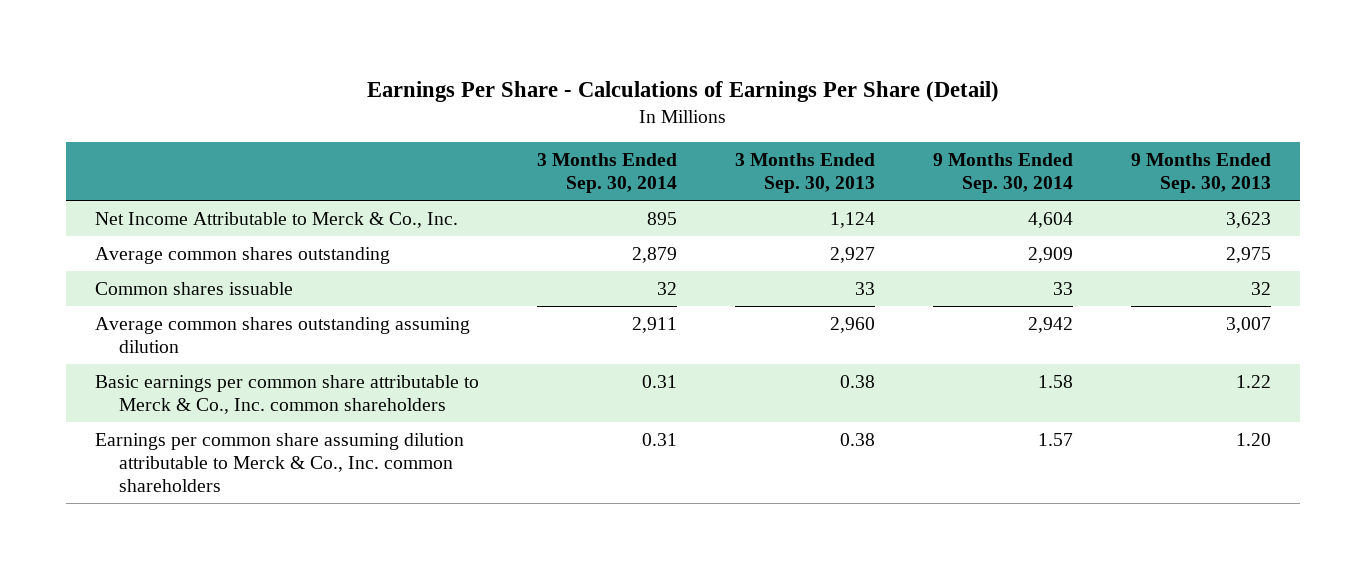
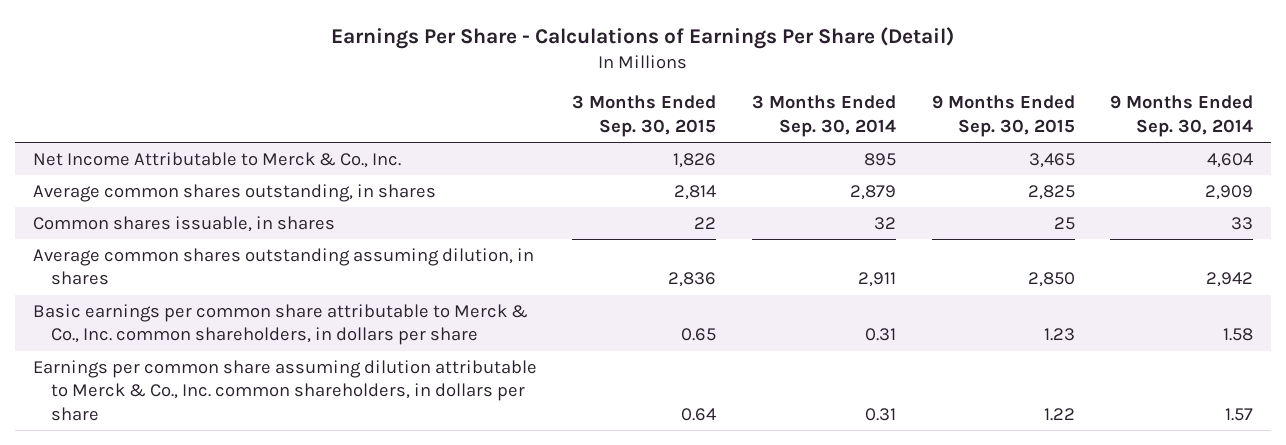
- | 3 Months Ended Sep. 30, 2014 | 3 Months Ended Sep. 30, 2013 | 9 Months Ended Sep. 30, 2014 | 9 Months Ended Sep. 30, 2013
+ | 3 Months Ended Sep. 30, 2015 | 3 Months Ended Sep. 30, 2014 | 9 Months Ended Sep. 30, 2015 | 9 Months Ended Sep. 30, 2014
- Average common shares outstanding | 2,879 | 2,927 | 2,909 | 2,975
- Common shares issuable | 32 | 33 | 33 | 32
- Average common shares outstanding assuming dilution | 2,911 | 2,960 | 2,942 | 3,007
- Basic earnings per common share attributable to Merck & Co., Inc. common shareholders | 0.31 | 0.38 | 1.58 | 1.22
- Earnings per common share assuming dilution attributable to Merck & Co., Inc. common shareholders | 0.31 | 0.38 | 1.57 | 1.20
+ Average common shares outstanding, in shares | 2,814 | 2,879 | 2,825 | 2,909
+ Common shares issuable, in shares | 22 | 32 | 25 | 33
+ Average common shares outstanding assuming dilution, in shares | 2,836 | 2,911 | 2,850 | 2,942
+ Basic earnings per common share attributable to Merck & Co., Inc. common shareholders, in dollars per share | 0.65 | 0.31 | 1.23 | 1.58
+ Earnings per common share assuming dilution attributable to Merck & Co., Inc. common shareholders, in dollars per share | 0.64 | 0.31 | 1.22 | 1.57

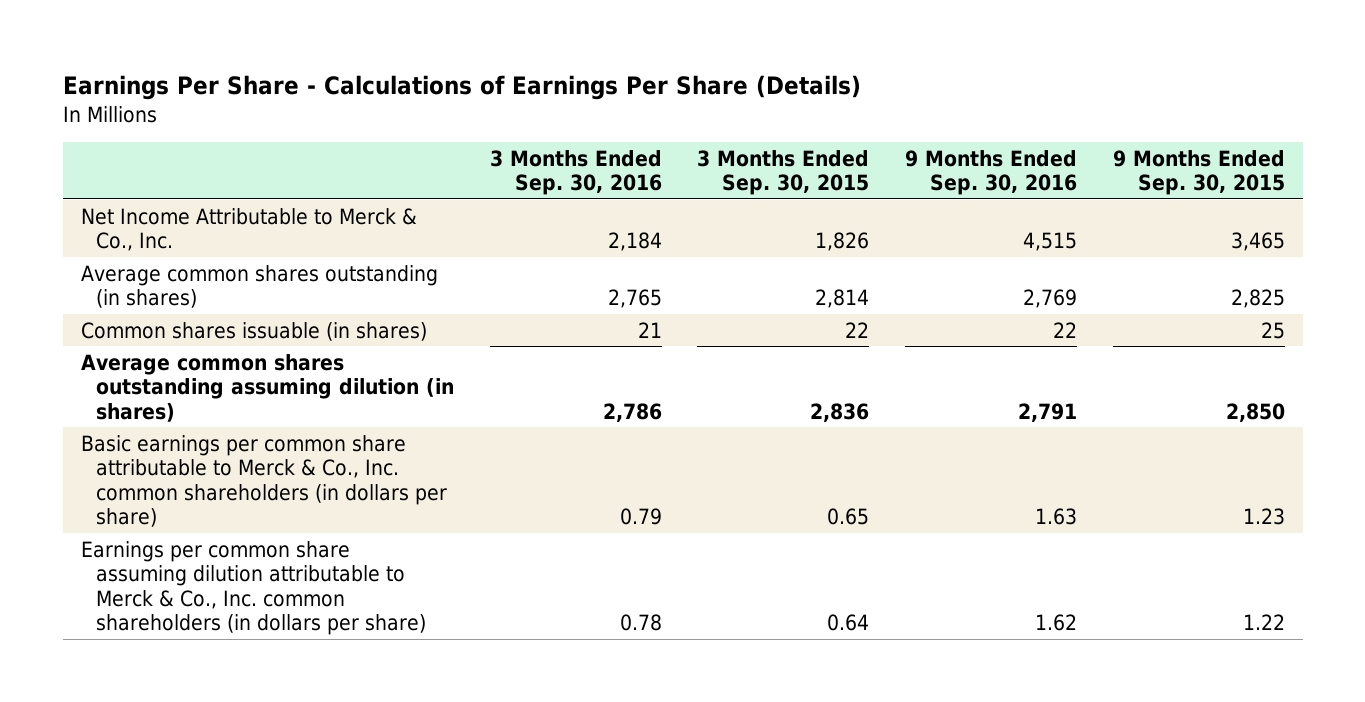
- Earnings Per Share - Calculations of Earnings Per Share (Detail)
+ Earnings Per Share - Calculations of Earnings Per Share (Details)
- | 3 Months Ended Sep. 30, 2015 | 3 Months Ended Sep. 30, 2014 | 9 Months Ended Sep. 30, 2015 | 9 Months Ended Sep. 30, 2014
+ | 3 Months Ended Sep. 30, 2016 | 3 Months Ended Sep. 30, 2015 | 9 Months Ended Sep. 30, 2016 | 9 Months Ended Sep. 30, 2015
- Average common shares outstanding, in shares | 2,814 | 2,879 | 2,825 | 2,909
- Common shares issuable, in shares | 22 | 32 | 25 | 33
- Average common shares outstanding assuming dilution, in shares | 2,836 | 2,911 | 2,850 | 2,942
- Basic earnings per common share attributable to Merck & Co., Inc. common shareholders, in dollars per share | 0.65 | 0.31 | 1.23 | 1.58
- Earnings per common share assuming dilution attributable to Merck & Co., Inc. common shareholders, in dollars per share | 0.64 | 0.31 | 1.22 | 1.57
+ Average common shares outstanding (in shares) | 2,765 | 2,814 | 2,769 | 2,825
+ Common shares issuable (in shares) | 21 | 22 | 22 | 25
+ Average common shares outstanding assuming dilution (in shares) | 2,786 | 2,836 | 2,791 | 2,850
+ Basic earnings per common share attributable to Merck & Co., Inc. common shareholders (in dollars per share) | 0.79 | 0.65 | 1.63 | 1.23
+ Earnings per common share assuming dilution attributable to Merck & Co., Inc. common shareholders (in dollars per share) | 0.78 | 0.64 | 1.62 | 1.22

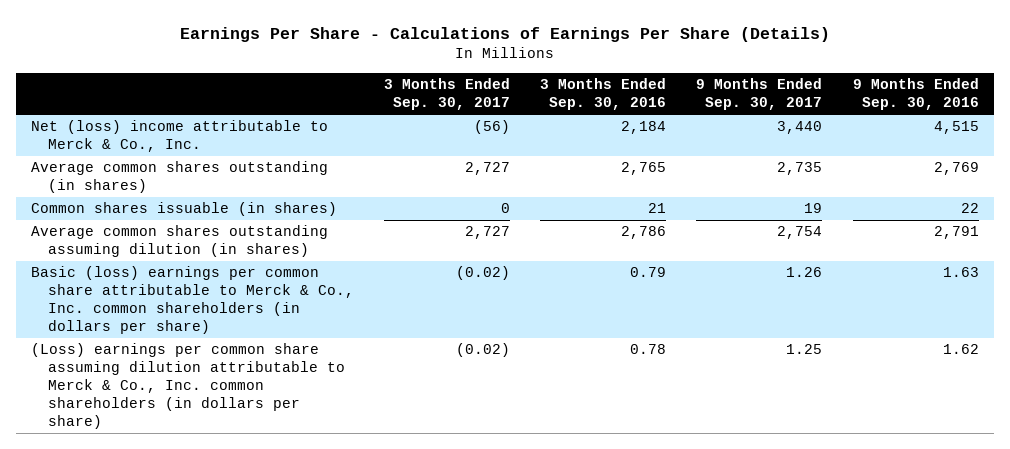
- | 3 Months Ended Sep. 30, 2016 | 3 Months Ended Sep. 30, 2015 | 9 Months Ended Sep. 30, 2016 | 9 Months Ended Sep. 30, 2015
+ | 3 Months Ended Sep. 30, 2017 | 3 Months Ended Sep. 30, 2016 | 9 Months Ended Sep. 30, 2017 | 9 Months Ended Sep. 30, 2016
- Net Income Attributable to Merck & Co., Inc. | 2,184 | 1,826 | 4,515 | 3,465
+ Net (loss) income attributable to Merck & Co., Inc. | (56) | 2,184 | 3,440 | 4,515
- Basic earnings per common share attributable to Merck & Co., Inc. common shareholders (in dollars per share) | 0.79 | 0.65 | 1.63 | 1.23
- Earnings per common share assuming dilution attributable to Merck & Co., Inc. common shareholders (in dollars per share) | 0.78 | 0.64 | 1.62 | 1.22
+ Basic (loss) earnings per common share attributable to Merck & Co., Inc. common shareholders (in dollars per share) | (0.02) | 0.79 | 1.26 | 1.63
+ (Loss) earnings per common share assuming dilution attributable to Merck & Co., Inc. common shareholders (in dollars per share) | (0.02) | 0.78 | 1.25 | 1.62

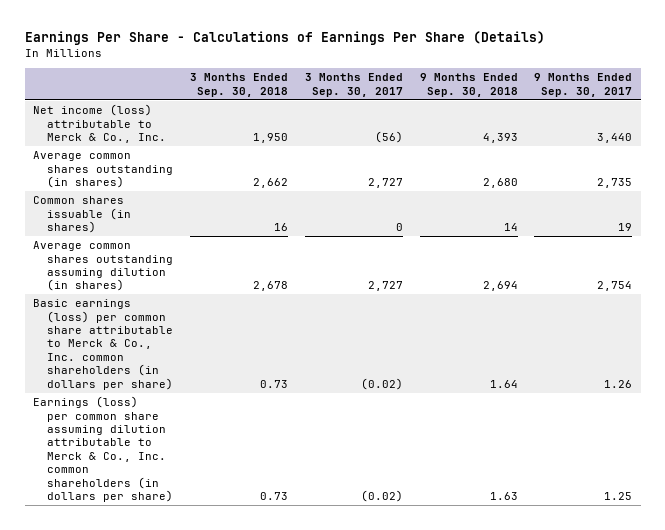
- | 3 Months Ended Sep. 30, 2017 | 3 Months Ended Sep. 30, 2016 | 9 Months Ended Sep. 30, 2017 | 9 Months Ended Sep. 30, 2016
+ | 3 Months Ended Sep. 30, 2018 | 3 Months Ended Sep. 30, 2017 | 9 Months Ended Sep. 30, 2018 | 9 Months Ended Sep. 30, 2017
- Net (loss) income attributable to Merck & Co., Inc. | (56) | 2,184 | 3,440 | 4,515
+ Net income (loss) attributable to Merck & Co., Inc. | 1,950 | (56) | 4,393 | 3,440
- Basic (loss) earnings per common share attributable to Merck & Co., Inc. common shareholders (in dollars per share) | (0.02) | 0.79 | 1.26 | 1.63
- (Loss) earnings per common share assuming dilution attributable to Merck & Co., Inc. common shareholders (in dollars per share) | (0.02) | 0.78 | 1.25 | 1.62
+ Basic earnings (loss) per common share attributable to Merck & Co., Inc. common shareholders (in dollars per share) | 0.73 | (0.02) | 1.64 | 1.26
+ Earnings (loss) per common share assuming dilution attributable to Merck & Co., Inc. common shareholders (in dollars per share) | 0.73 | (0.02) | 1.63 | 1.25

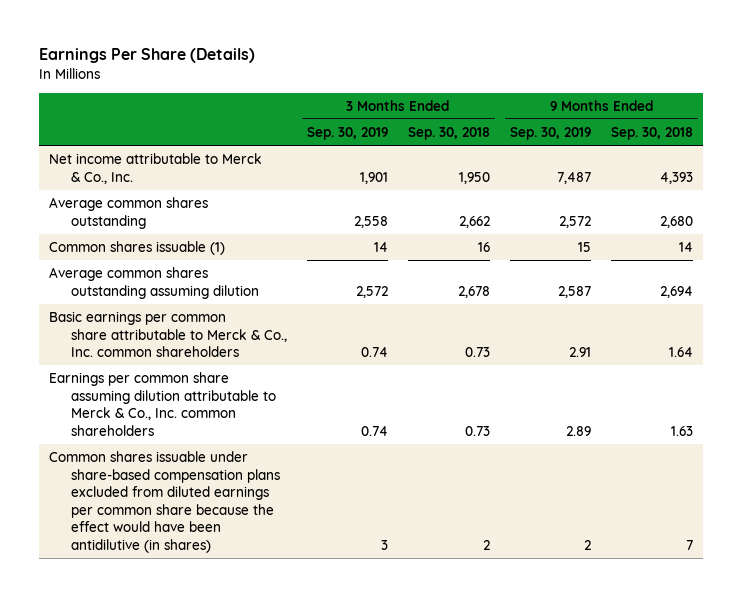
- Earnings Per Share - Calculations of Earnings Per Share (Details)
+ Earnings Per Share (Details)
- | 3 Months Ended Sep. 30, 2018 | 3 Months Ended Sep. 30, 2017 | 9 Months Ended Sep. 30, 2018 | 9 Months Ended Sep. 30, 2017
+ | 3 Months Ended Sep. 30, 2019 | 3 Months Ended Sep. 30, 2018 | 9 Months Ended Sep. 30, 2019 | 9 Months Ended Sep. 30, 2018
- Net income (loss) attributable to Merck & Co., Inc. | 1,950 | (56) | 4,393 | 3,440
- Average common shares outstanding (in shares) | 2,662 | 2,727 | 2,680 | 2,735
- Common shares issuable (in shares) | 16 | 0 | 14 | 19
- Average common shares outstanding assuming dilution (in shares) | 2,678 | 2,727 | 2,694 | 2,754
- Basic earnings (loss) per common share attributable to Merck & Co., Inc. common shareholders (in dollars per share) | 0.73 | (0.02) | 1.64 | 1.26
- Earnings (loss) per common share assuming dilution attributable to Merck & Co., Inc. common shareholders (in dollars per share) | 0.73 | (0.02) | 1.63 | 1.25
+ Net income attributable to Merck & Co., Inc. | 1,901 | 1,950 | 7,487 | 4,393
+ Average common shares outstanding | 2,558 | 2,662 | 2,572 | 2,680
+ Common shares issuable (1) | 14 | 16 | 15 | 14
+ Average common shares outstanding assuming dilution | 2,572 | 2,678 | 2,587 | 2,694
+ Basic earnings per common share attributable to Merck & Co., Inc. common shareholders | 0.74 | 0.73 | 2.91 | 1.64
+ Earnings per common share assuming dilution attributable to Merck & Co., Inc. common shareholders | 0.74 | 0.73 | 2.89 | 1.63
+ Common shares issuable under share-based compensation plans excluded from diluted earnings per common share because the effect would have been antidilutive (in shares) | 3 | 2 | 2 | 7

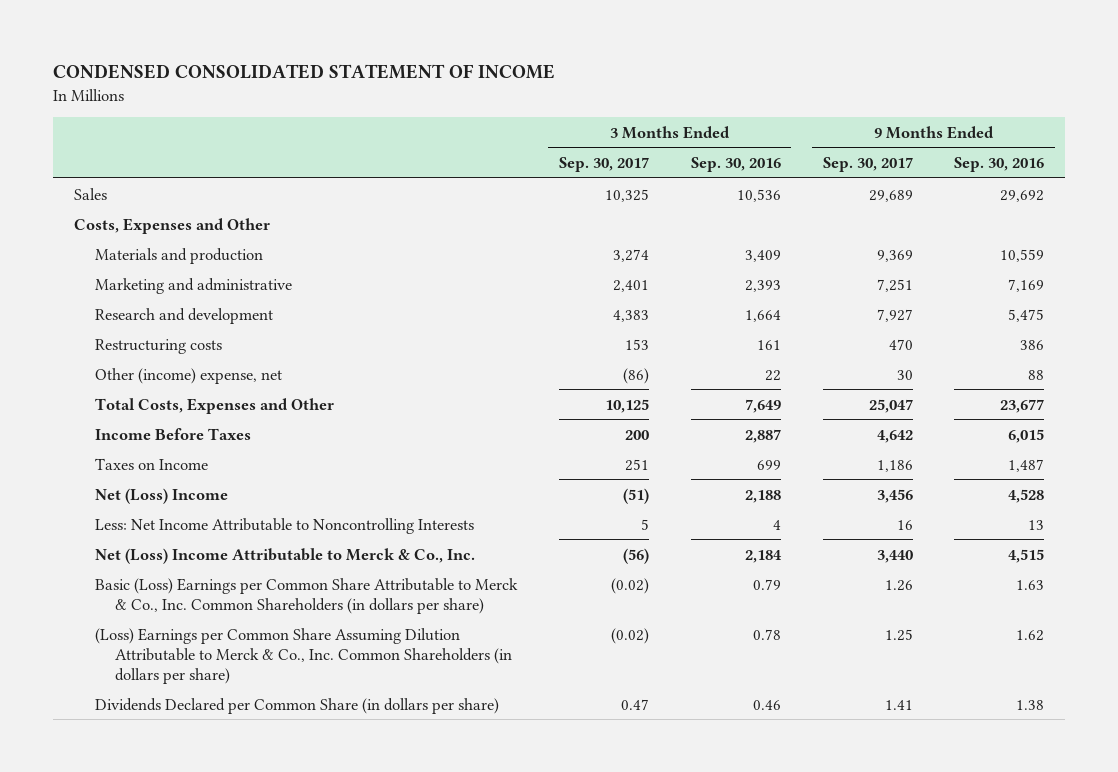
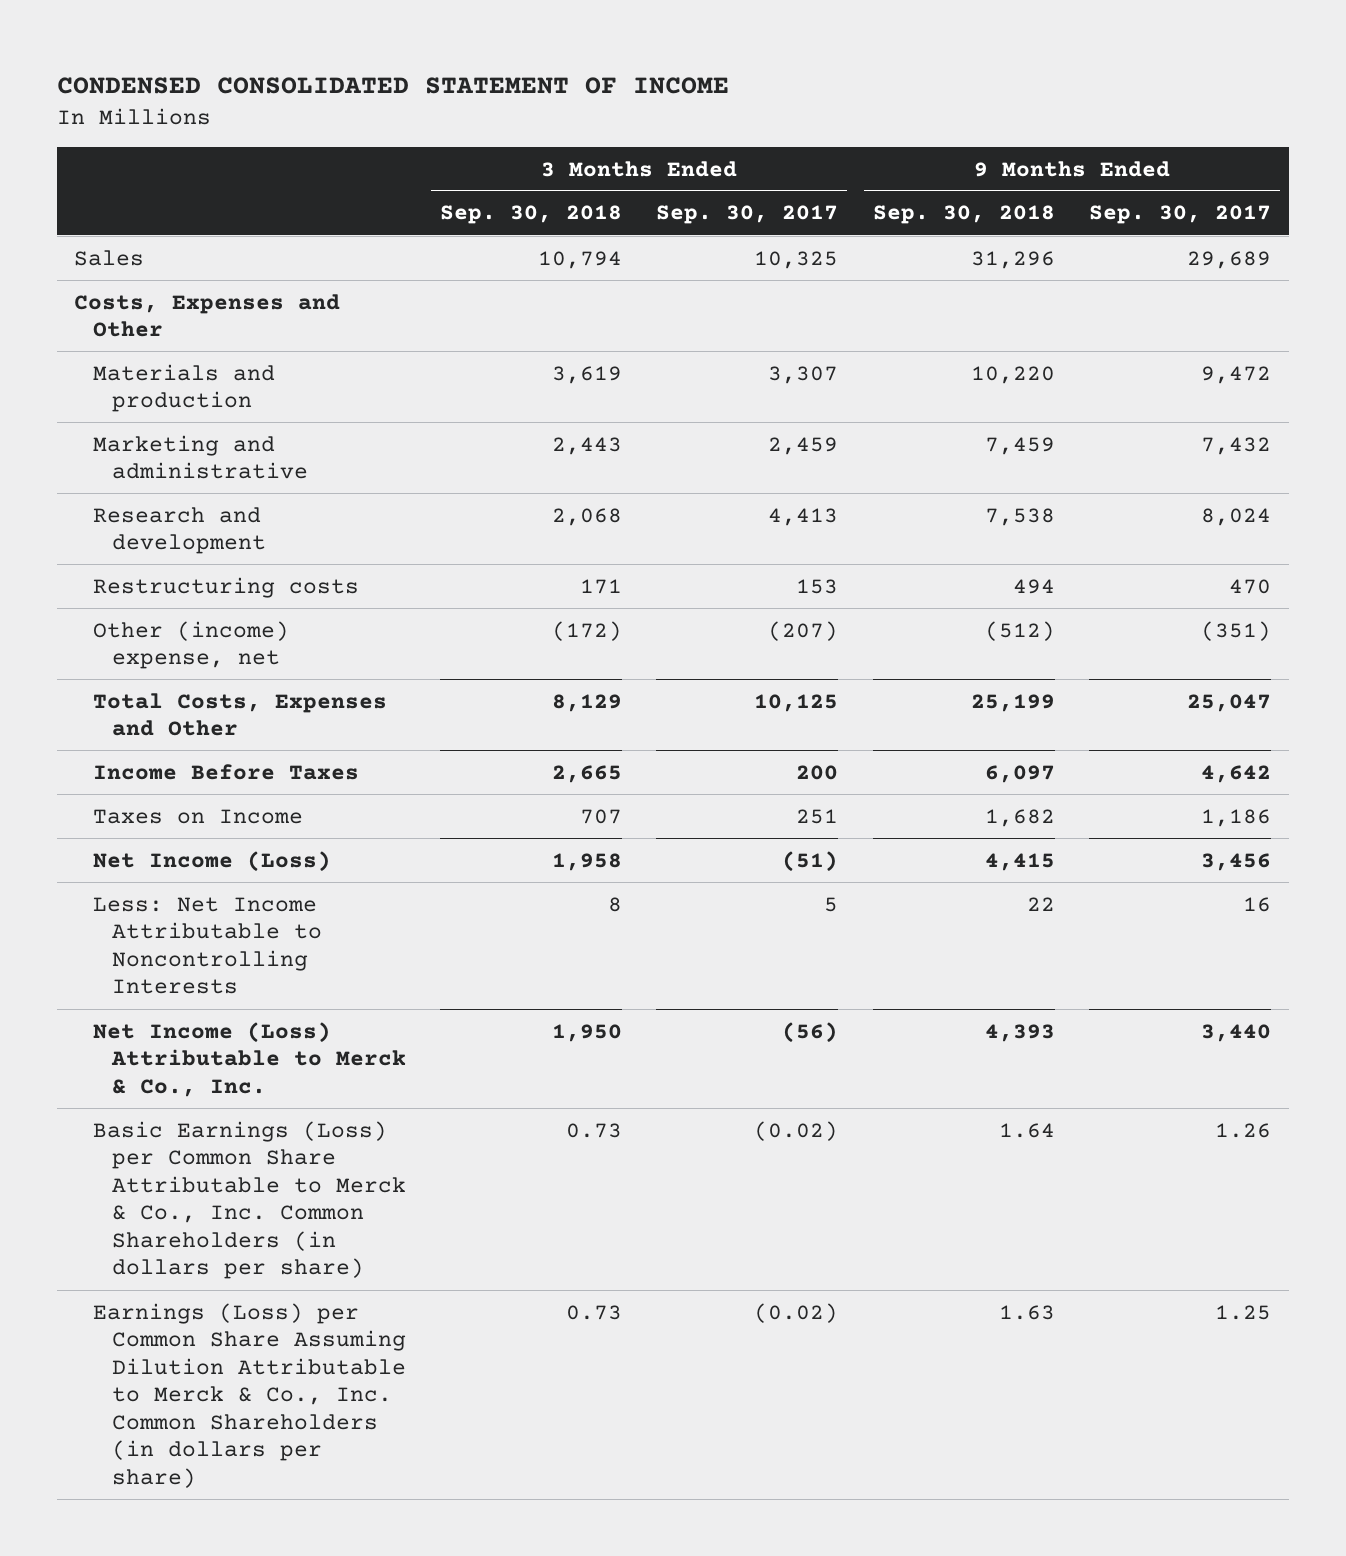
- | 3 Months Ended Sep. 30, 2017 | 3 Months Ended Sep. 30, 2016 | 9 Months Ended Sep. 30, 2017 | 9 Months Ended Sep. 30, 2016
+ | 3 Months Ended Sep. 30, 2018 | 3 Months Ended Sep. 30, 2017 | 9 Months Ended Sep. 30, 2018 | 9 Months Ended Sep. 30, 2017
- Materials and production | 3,274 | 3,409 | 9,369 | 10,559
- Marketing and administrative | 2,401 | 2,393 | 7,251 | 7,169
- Research and development | 4,383 | 1,664 | 7,927 | 5,475
+ Materials and production | 3,619 | 3,307 | 10,220 | 9,472
+ Marketing and administrative | 2,443 | 2,459 | 7,459 | 7,432
+ Research and development | 2,068 | 4,413 | 7,538 | 8,024
- Other (income) expense, net | (86) | 22 | 30 | 88
+ Other (income) expense, net | (172) | (207) | (512) | (351)
- Net (Loss) Income | (51) | 2,188 | 3,456 | 4,528
+ Net Income (Loss) | 1,958 | (51) | 4,415 | 3,456
- Net (Loss) Income Attributable to Merck & Co., Inc. | (56) | 2,184 | 3,440 | 4,515
- Basic (Loss) Earnings per Common Share Attributable to Merck & Co., Inc. Common Shareholders (in dollars per share) | (0.02) | 0.79 | 1.26 | 1.63
- (Loss) Earnings per Common Share Assuming Dilution Attributable to Merck & Co., Inc. Common Shareholders (in dollars per share) | (0.02) | 0.78 | 1.25 | 1.62
- Dividends Declared per Common Share (in dollars per share) | 0.47 | 0.46 | 1.41 | 1.38
+ Net Income (Loss) Attributable to Merck & Co., Inc. | 1,950 | (56) | 4,393 | 3,440
+ Basic Earnings (Loss) per Common Share Attributable to Merck & Co., Inc. Common Shareholders (in dollars per share) | 0.73 | (0.02) | 1.64 | 1.26
+ Earnings (Loss) per Common Share Assuming Dilution Attributable to Merck & Co., Inc. Common Shareholders (in dollars per share) | 0.73 | (0.02) | 1.63 | 1.25

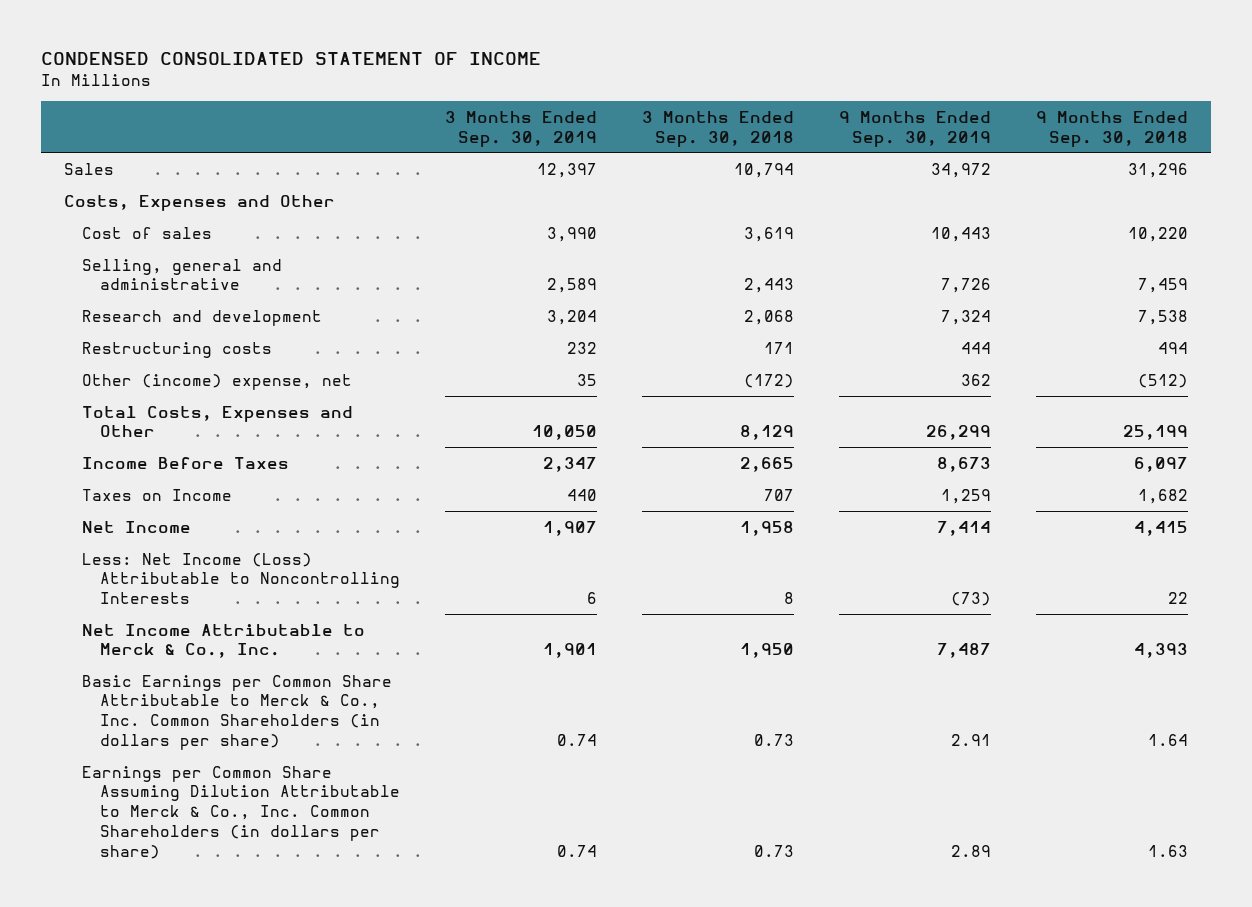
- | 3 Months Ended Sep. 30, 2018 | 3 Months Ended Sep. 30, 2017 | 9 Months Ended Sep. 30, 2018 | 9 Months Ended Sep. 30, 2017
+ | 3 Months Ended Sep. 30, 2019 | 3 Months Ended Sep. 30, 2018 | 9 Months Ended Sep. 30, 2019 | 9 Months Ended Sep. 30, 2018
- Materials and production | 3,619 | 3,307 | 10,220 | 9,472
- Marketing and administrative | 2,443 | 2,459 | 7,459 | 7,432
+ Cost of sales | 3,990 | 3,619 | 10,443 | 10,220
+ Selling, general and administrative | 2,589 | 2,443 | 7,726 | 7,459
- Net Income (Loss) | 1,958 | (51) | 4,415 | 3,456
- Less: Net Income Attributable to Noncontrolling Interests | 8 | 5 | 22 | 16
- Net Income (Loss) Attributable to Merck & Co., Inc. | 1,950 | (56) | 4,393 | 3,440
- Basic Earnings (Loss) per Common Share Attributable to Merck & Co., Inc. Common Shareholders (in dollars per share) | 0.73 | (0.02) | 1.64 | 1.26
- Earnings (Loss) per Common Share Assuming Dilution Attributable to Merck & Co., Inc. Common Shareholders (in dollars per share) | 0.73 | (0.02) | 1.63 | 1.25
+ Net Income | 1,907 | 1,958 | 7,414 | 4,415
+ Less: Net Income (Loss) Attributable to Noncontrolling Interests | 6 | 8 | (73) | 22
+ Net Income Attributable to Merck & Co., Inc. | 1,901 | 1,950 | 7,487 | 4,393
+ Basic Earnings per Common Share Attributable to Merck & Co., Inc. Common Shareholders (in dollars per share) | 0.74 | 0.73 | 2.91 | 1.64
+ Earnings per Common Share Assuming Dilution Attributable to Merck & Co., Inc. Common Shareholders (in dollars per share) | 0.74 | 0.73 | 2.89 | 1.63

